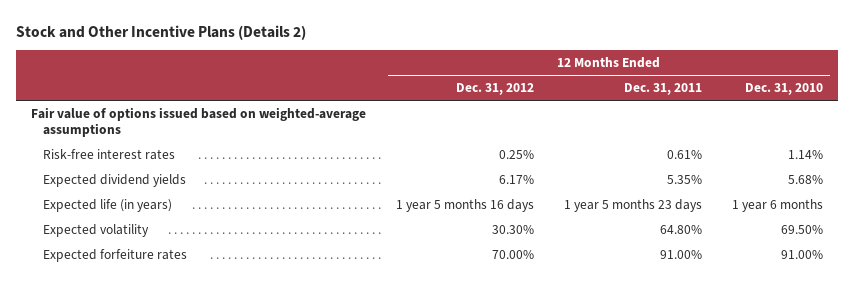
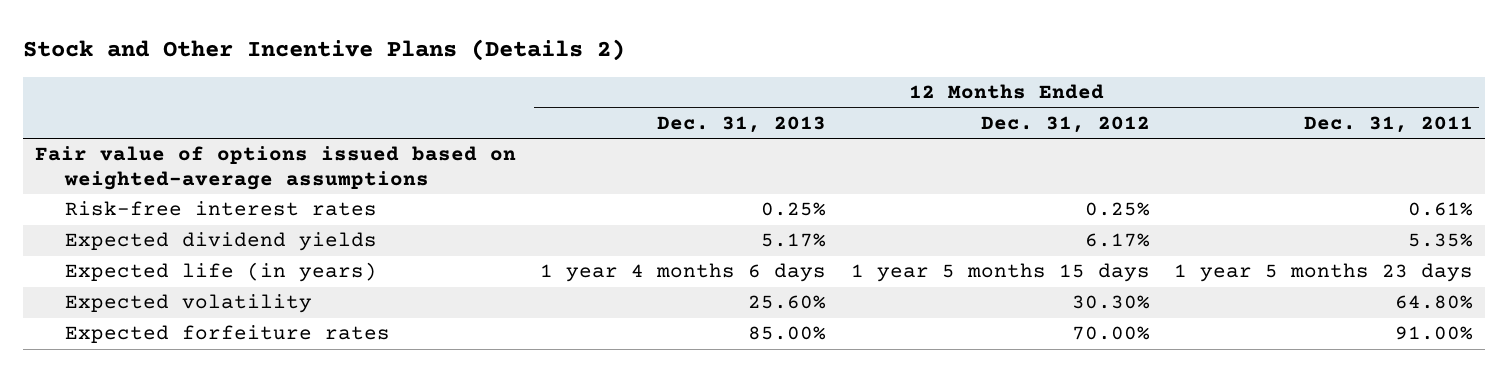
- | 12 Months Ended Dec. 31, 2012 | 12 Months Ended Dec. 31, 2011 | 12 Months Ended Dec. 31, 2010
+ | 12 Months Ended Dec. 31, 2013 | 12 Months Ended Dec. 31, 2012 | 12 Months Ended Dec. 31, 2011
- Expected life (in years) | 1 year 5 months 16 days | 1 year 5 months 23 days | 1 year 6 months
+ Expected life (in years) | 1 year 4 months 6 days | 1 year 5 months 15 days | 1 year 5 months 23 days

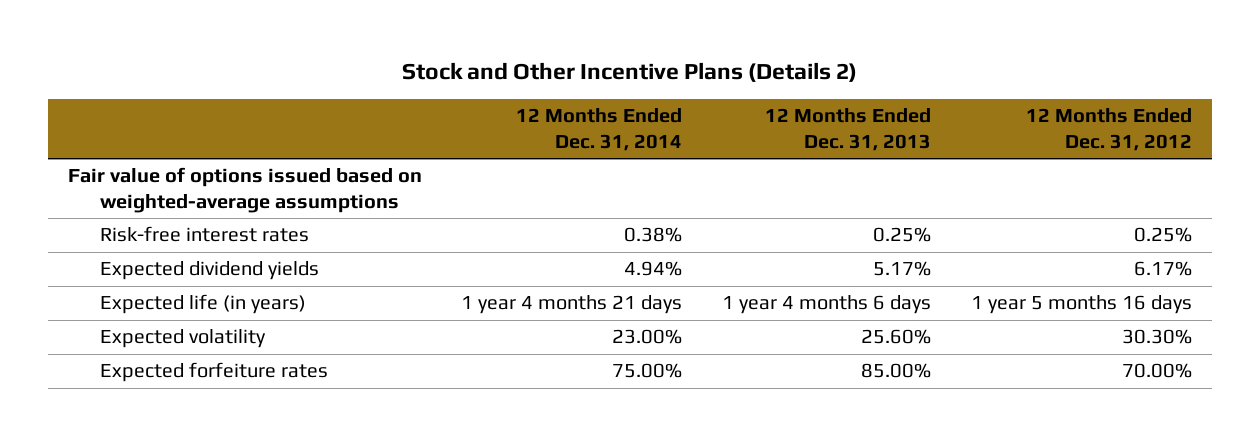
- | 12 Months Ended Dec. 31, 2013 | 12 Months Ended Dec. 31, 2012 | 12 Months Ended Dec. 31, 2011
+ | 12 Months Ended Dec. 31, 2014 | 12 Months Ended Dec. 31, 2013 | 12 Months Ended Dec. 31, 2012
- Expected life (in years) | 1 year 4 months 6 days | 1 year 5 months 15 days | 1 year 5 months 23 days
+ Expected life (in years) | 1 year 4 months 21 days | 1 year 4 months 6 days | 1 year 5 months 16 days

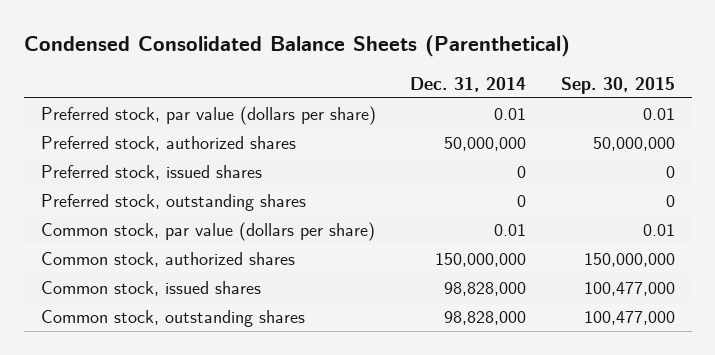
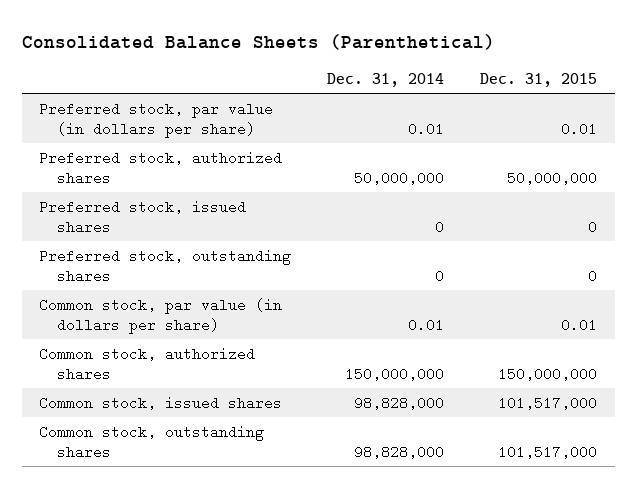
- Condensed Consolidated Balance Sheets (Parenthetical)
+ Consolidated Balance Sheets (Parenthetical)
- | Dec. 31, 2014 | Sep. 30, 2015
+ | Dec. 31, 2014 | Dec. 31, 2015
- Preferred stock, par value (dollars per share) | 0.01 | 0.01
+ Preferred stock, par value (in dollars per share) | 0.01 | 0.01
- Common stock, par value (dollars per share) | 0.01 | 0.01
+ Common stock, par value (in dollars per share) | 0.01 | 0.01

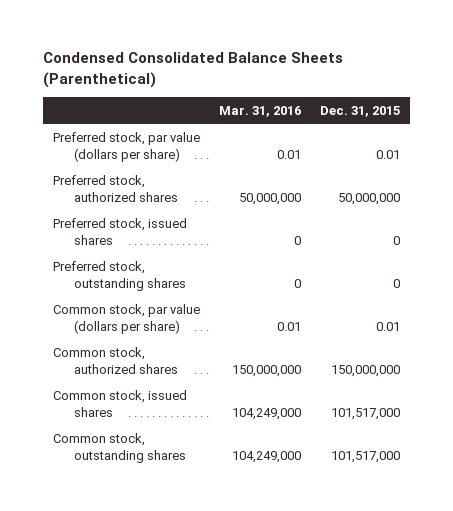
- Consolidated Balance Sheets (Parenthetical)
+ Condensed Consolidated Balance Sheets (Parenthetical)
- | Dec. 31, 2014 | Dec. 31, 2015
+ | Mar. 31, 2016 | Dec. 31, 2015
- Preferred stock, par value (in dollars per share) | 0.01 | 0.01
+ Preferred stock, par value (dollars per share) | 0.01 | 0.01
- Common stock, par value (in dollars per share) | 0.01 | 0.01
+ Common stock, par value (dollars per share) | 0.01 | 0.01

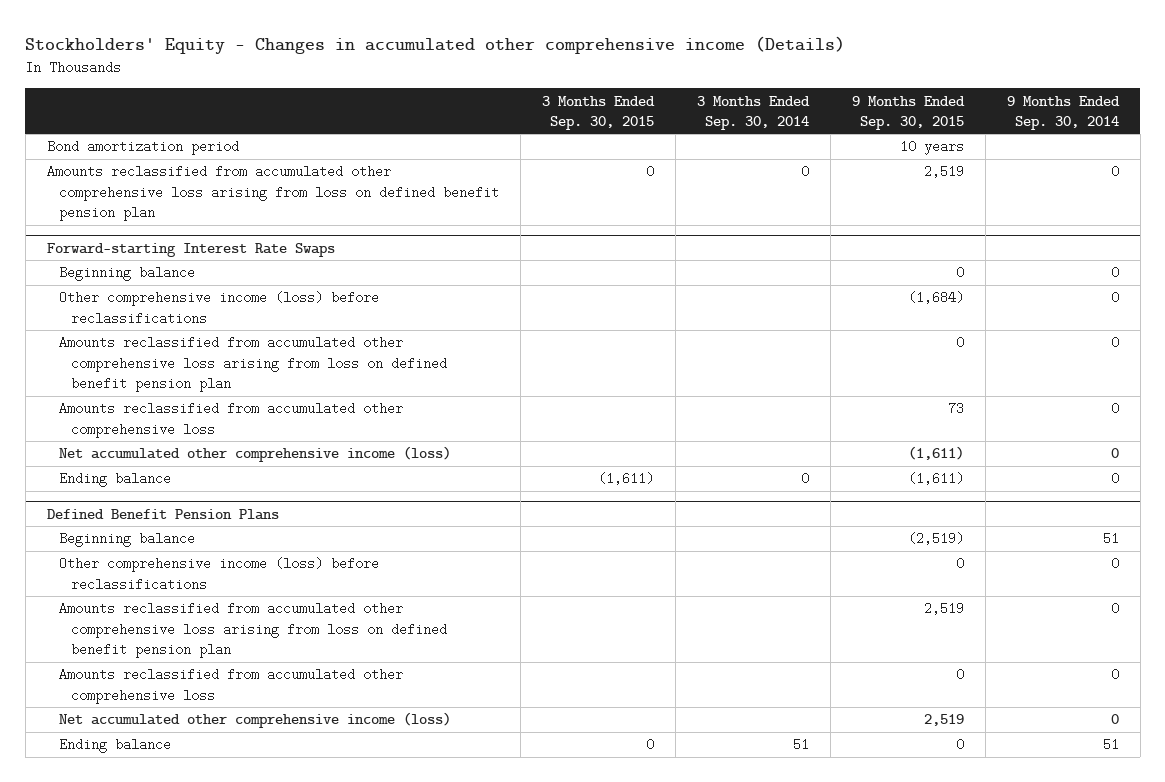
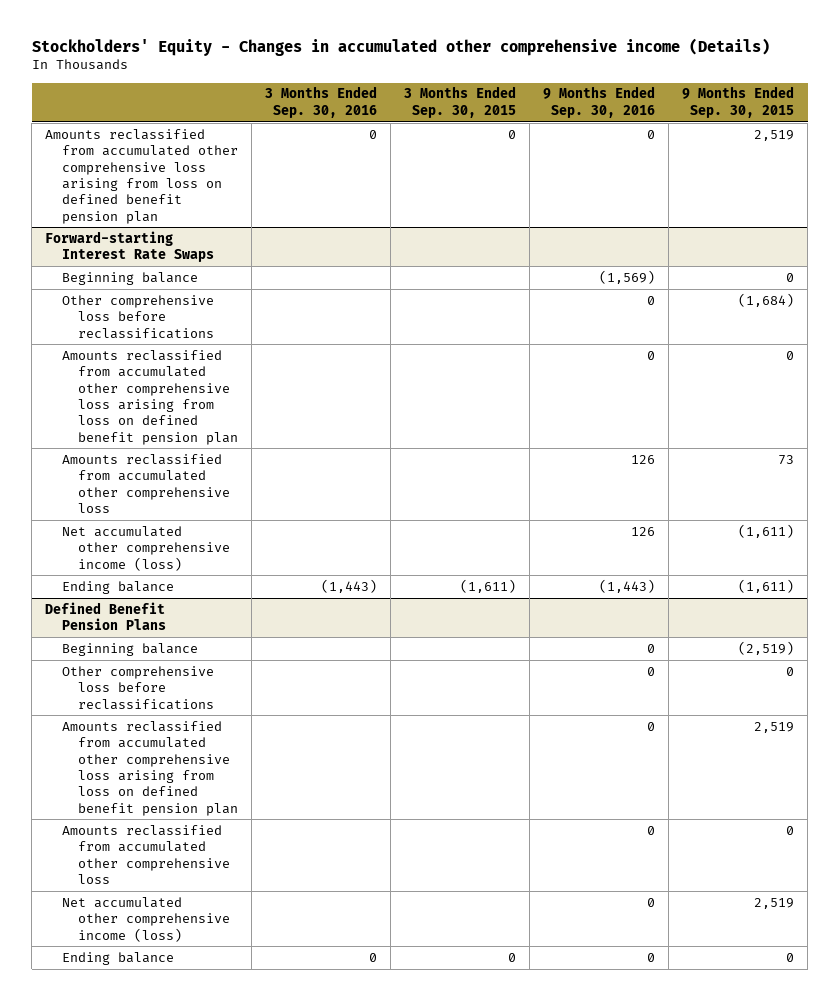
- | 3 Months Ended Sep. 30, 2015 | 3 Months Ended Sep. 30, 2014 | 9 Months Ended Sep. 30, 2015 | 9 Months Ended Sep. 30, 2014
+ | 3 Months Ended Sep. 30, 2016 | 3 Months Ended Sep. 30, 2015 | 9 Months Ended Sep. 30, 2016 | 9 Months Ended Sep. 30, 2015
- Bond amortization period | | | 10 years |
@ Forward-starting Interest Rate Swaps
- Other comprehensive income (loss) before reclassifications | | | (1,684) | 0
+ Other comprehensive loss before reclassifications | | | 0 | (1,684)
@ Defined Benefit Pension Plans
- Other comprehensive income (loss) before reclassifications | | | 0 | 0
+ Other comprehensive loss before reclassifications | | | 0 | 0

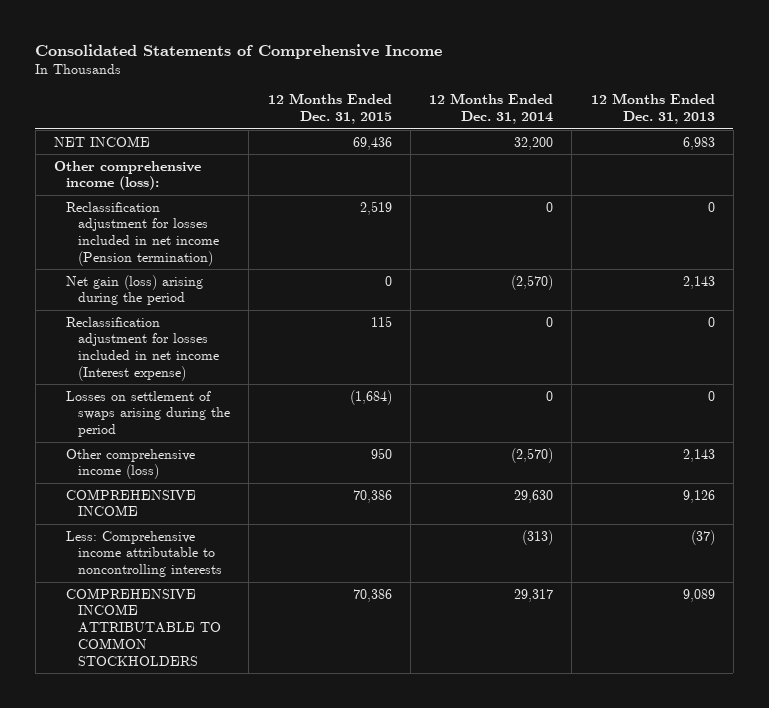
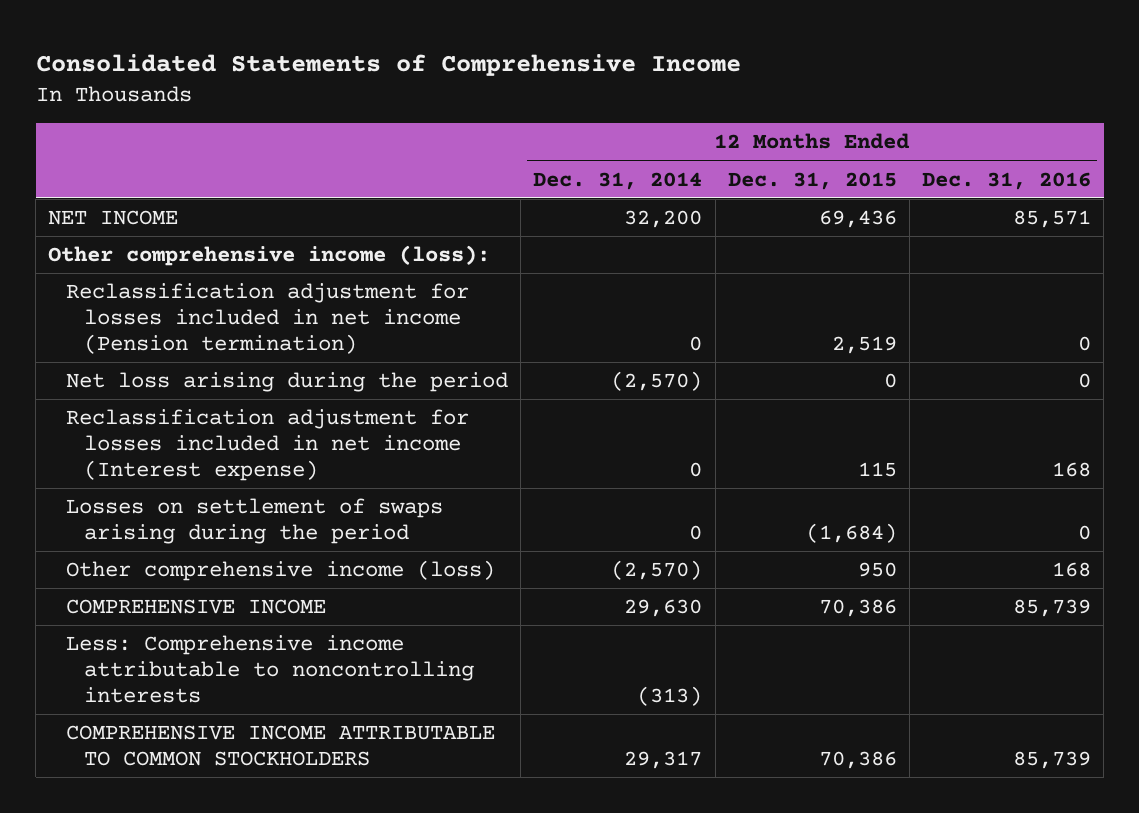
- | 12 Months Ended Dec. 31, 2015 | 12 Months Ended Dec. 31, 2014 | 12 Months Ended Dec. 31, 2013
+ | 12 Months Ended Dec. 31, 2014 | 12 Months Ended Dec. 31, 2015 | 12 Months Ended Dec. 31, 2016
- Net gain (loss) arising during the period | 0 | (2,570) | 2,143
+ Net loss arising during the period | (2,570) | 0 | 0

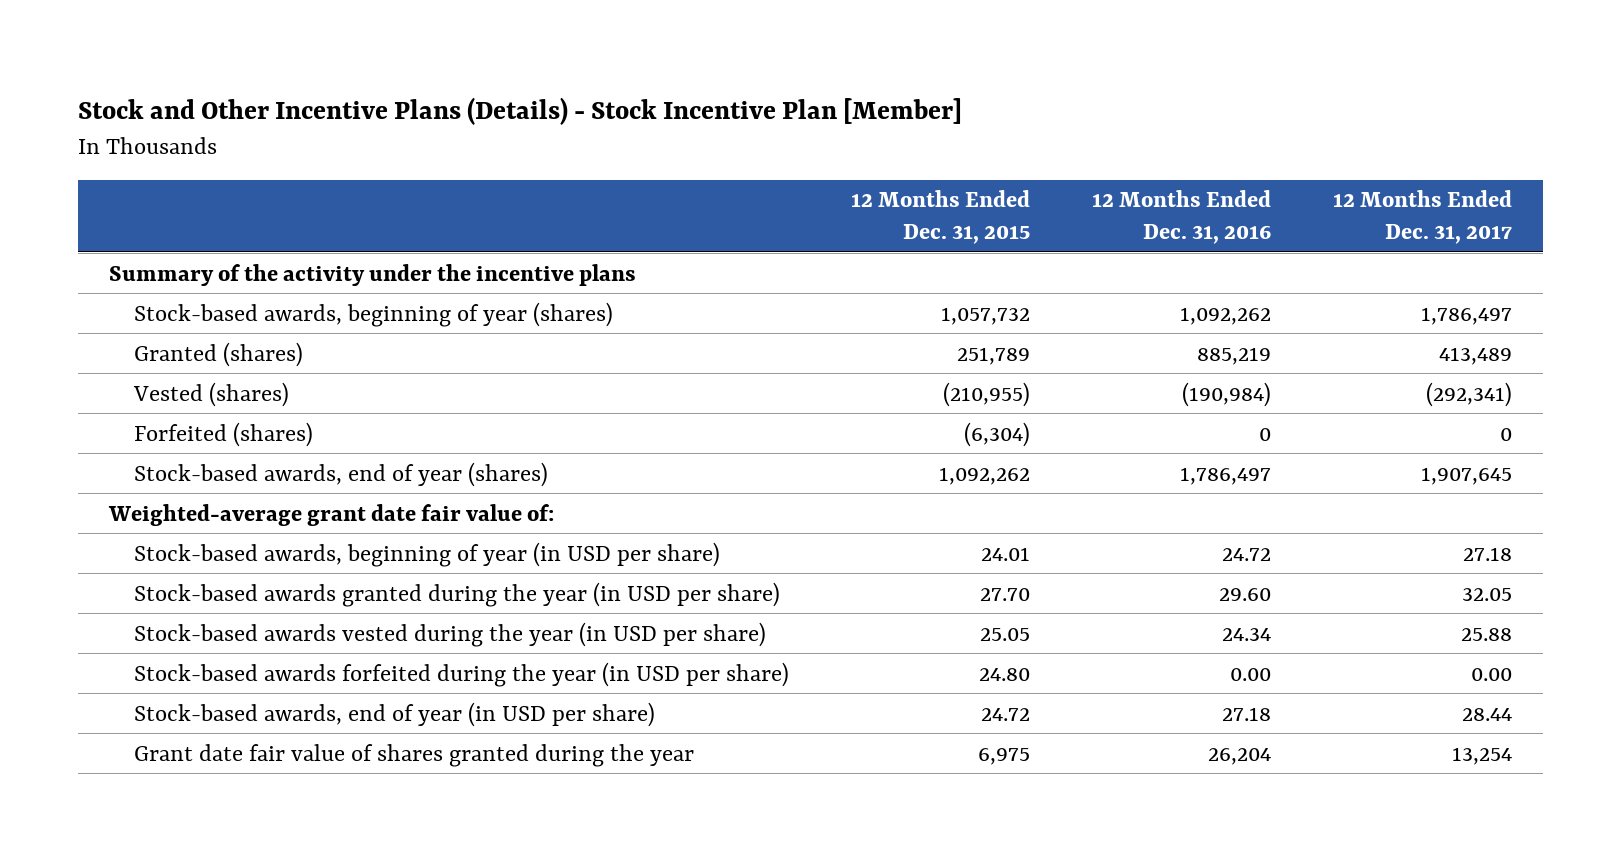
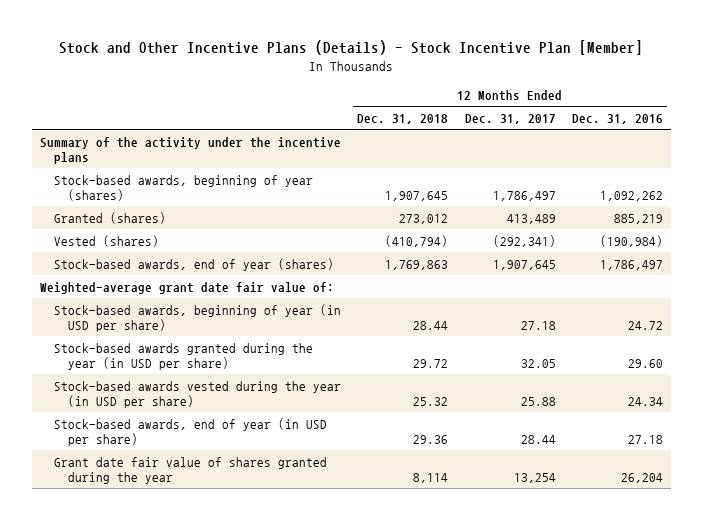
- | 12 Months Ended Dec. 31, 2015 | 12 Months Ended Dec. 31, 2016 | 12 Months Ended Dec. 31, 2017
+ | 12 Months Ended Dec. 31, 2018 | 12 Months Ended Dec. 31, 2017 | 12 Months Ended Dec. 31, 2016
- Forfeited (shares) | (6,304) | 0 | 0
- Stock-based awards forfeited during the year (in USD per share) | 24.80 | 0.00 | 0.00

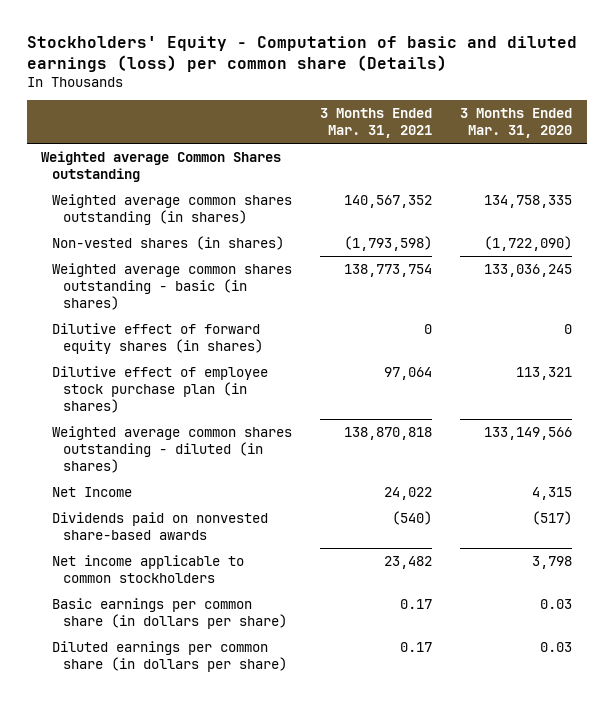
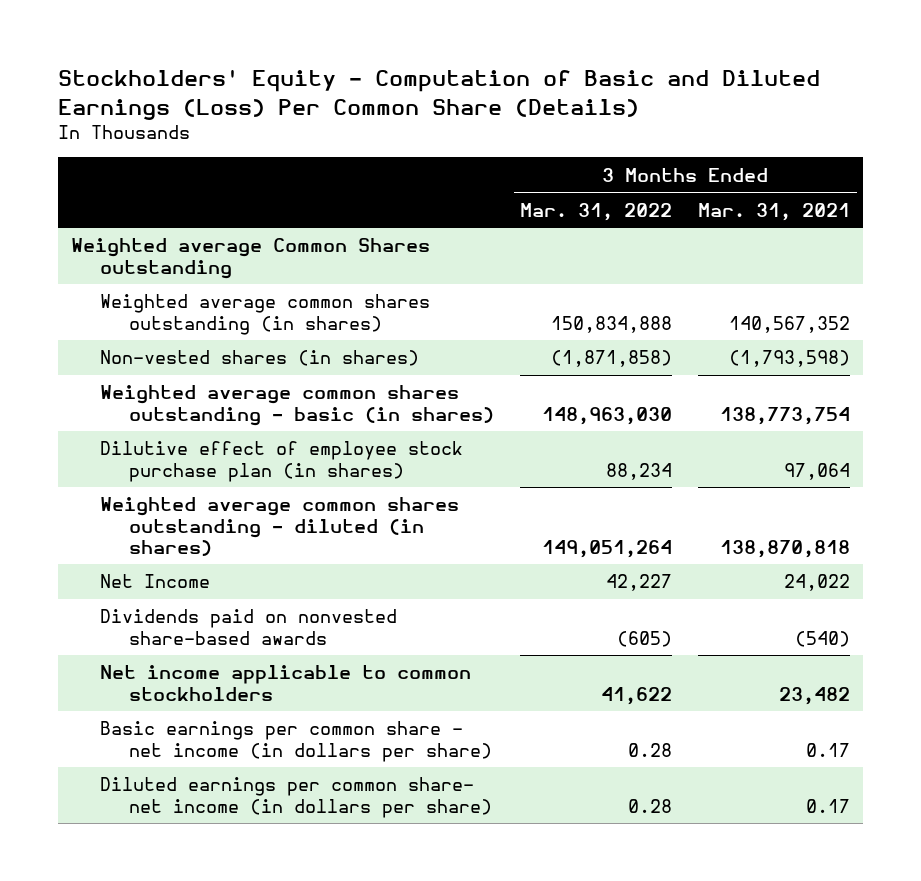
- Stockholders' Equity - Computation of basic and diluted earnings (loss) per common share (Details)
+ Stockholders' Equity - Computation of Basic and Diluted Earnings (Loss) Per Common Share (Details)
- | 3 Months Ended Mar. 31, 2021 | 3 Months Ended Mar. 31, 2020
+ | 3 Months Ended Mar. 31, 2022 | 3 Months Ended Mar. 31, 2021
- Dilutive effect of forward equity shares (in shares) | 0 | 0
- Basic earnings per common share (in dollars per share) | 0.17 | 0.03
- Diluted earnings per common share (in dollars per share) | 0.17 | 0.03
+ Basic earnings per common share - net income (in dollars per share) | 0.28 | 0.17
+ Diluted earnings per common share- net income (in dollars per share) | 0.28 | 0.17

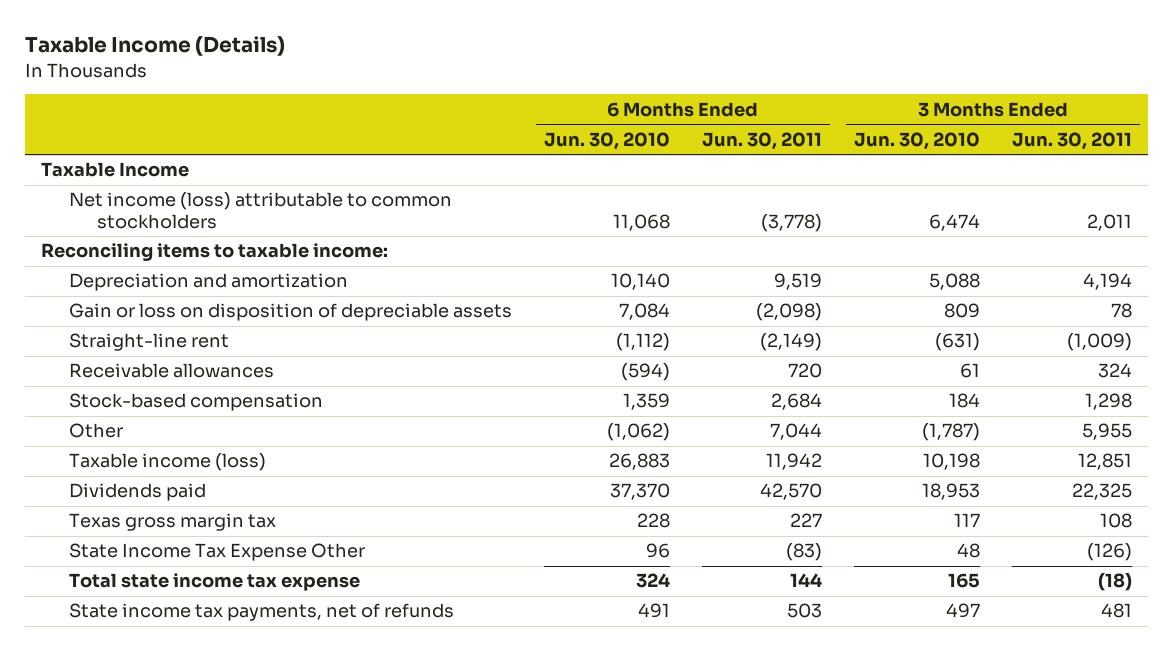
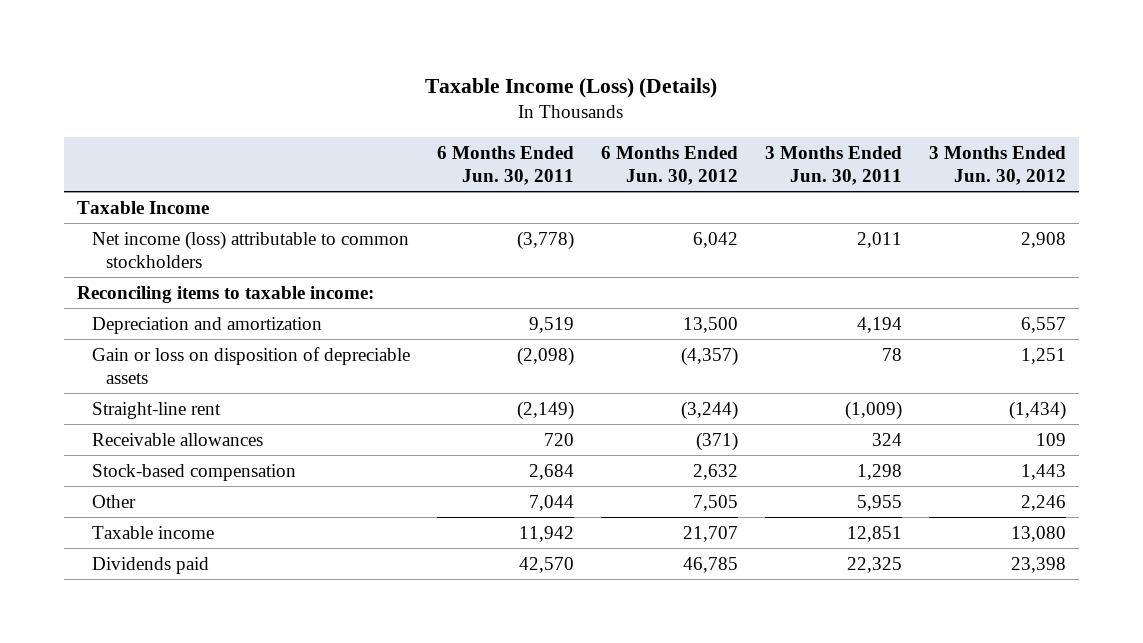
- Taxable Income (Details)
+ Taxable Income (Loss) (Details)
- | 6 Months Ended Jun. 30, 2010 | 6 Months Ended Jun. 30, 2011 | 3 Months Ended Jun. 30, 2010 | 3 Months Ended Jun. 30, 2011
+ | 6 Months Ended Jun. 30, 2011 | 6 Months Ended Jun. 30, 2012 | 3 Months Ended Jun. 30, 2011 | 3 Months Ended Jun. 30, 2012
- Taxable income (loss) | 26,883 | 11,942 | 10,198 | 12,851
+ Taxable income | 11,942 | 21,707 | 12,851 | 13,080
- Texas gross margin tax | 228 | 227 | 117 | 108
- State Income Tax Expense Other | 96 | (83) | 48 | (126)
- Total state income tax expense | 324 | 144 | 165 | (18)
- State income tax payments, net of refunds | 491 | 503 | 497 | 481

